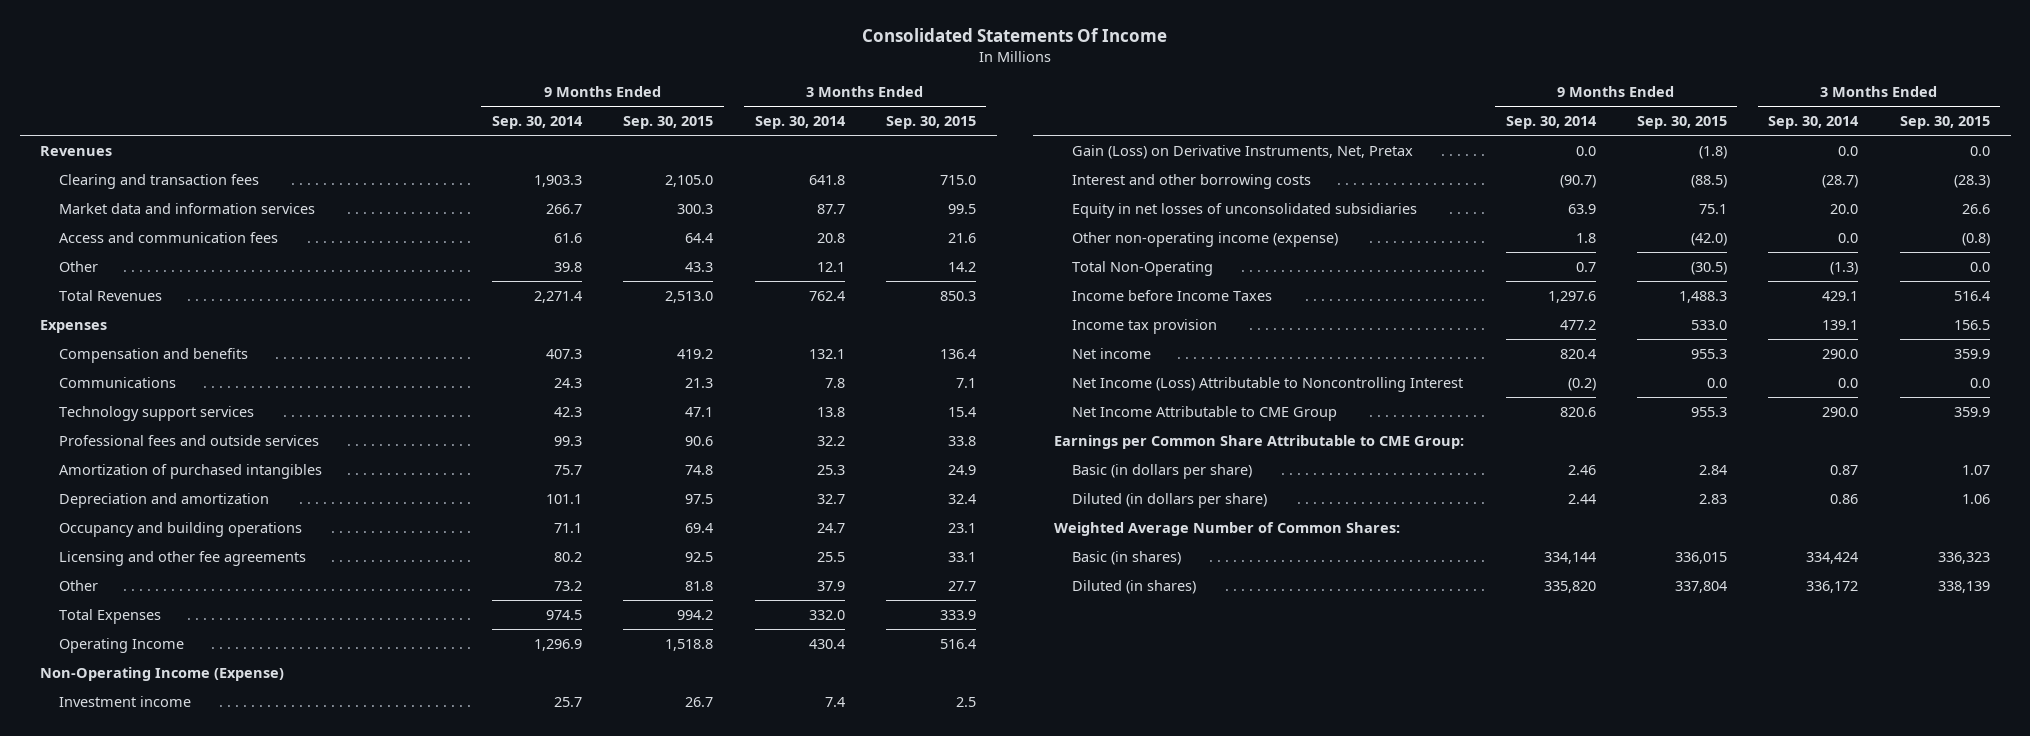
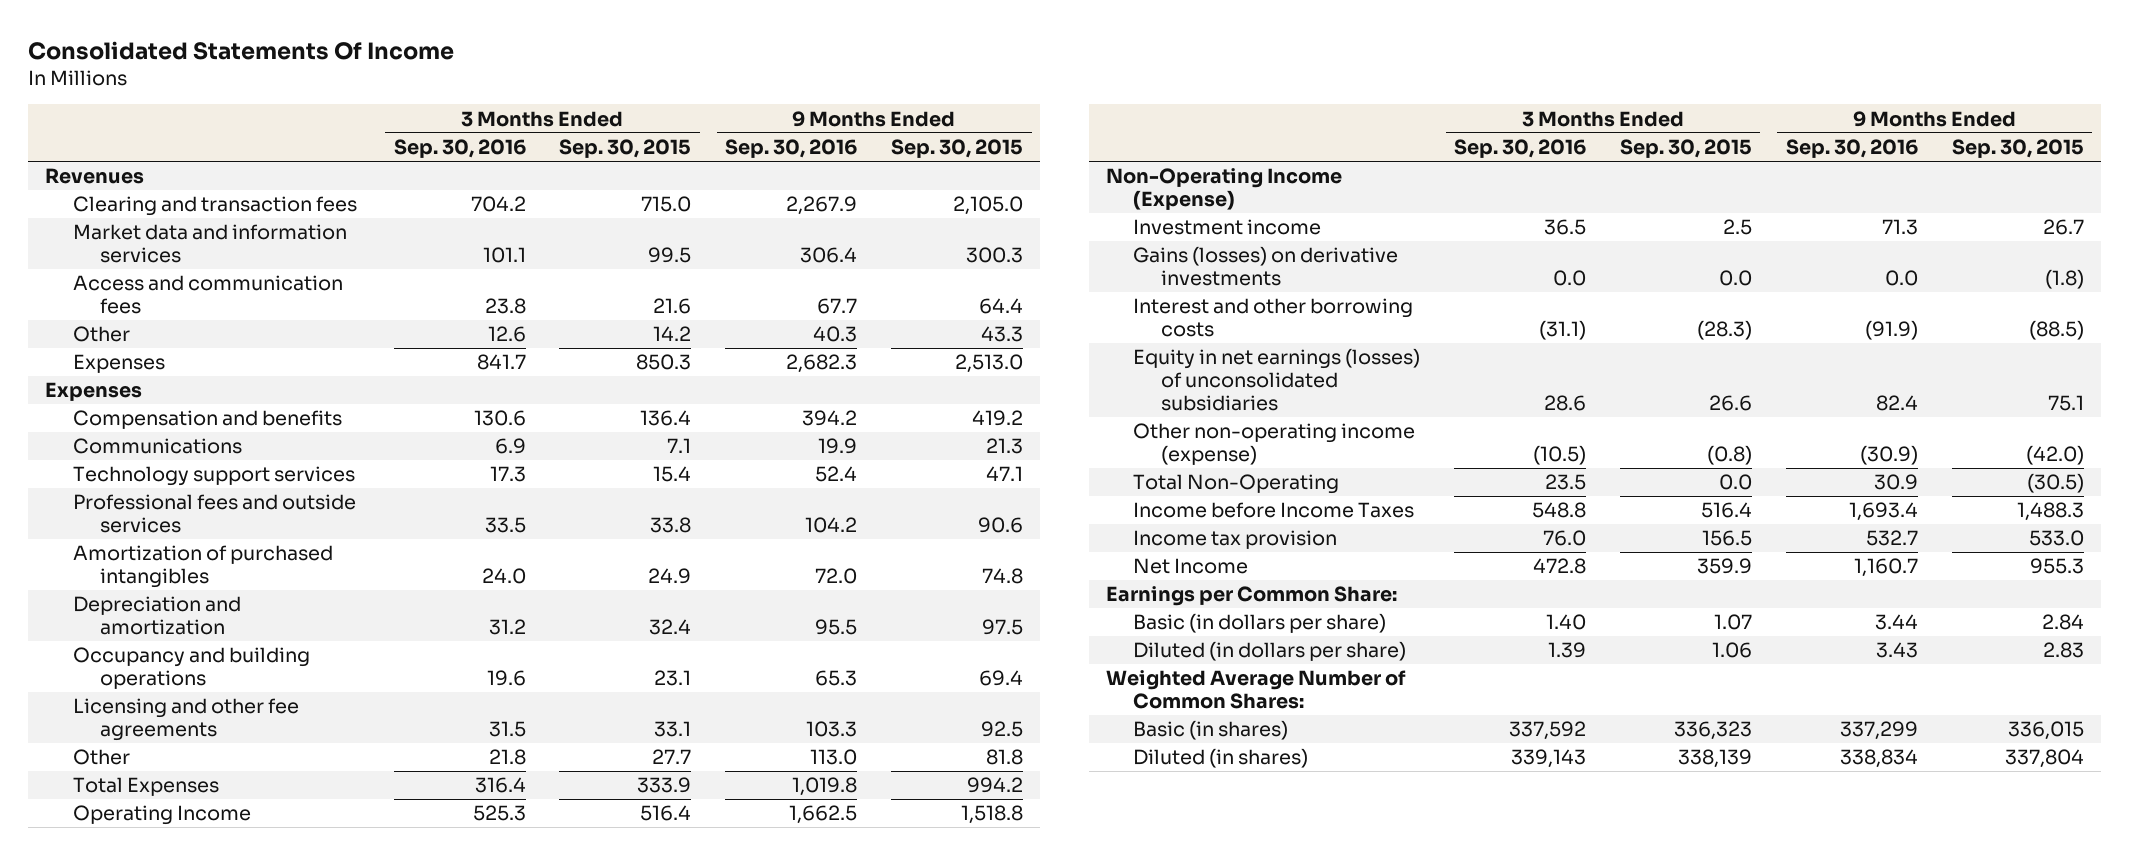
- | 9 Months Ended Sep. 30, 2014 | 9 Months Ended Sep. 30, 2015 | 3 Months Ended Sep. 30, 2014 | 3 Months Ended Sep. 30, 2015
+ | 3 Months Ended Sep. 30, 2016 | 3 Months Ended Sep. 30, 2015 | 9 Months Ended Sep. 30, 2016 | 9 Months Ended Sep. 30, 2015
- Total Revenues | 2,271.4 | 2,513.0 | 762.4 | 850.3
+ Expenses | 841.7 | 850.3 | 2,682.3 | 2,513.0
- Gain (Loss) on Derivative Instruments, Net, Pretax | 0.0 | (1.8) | 0.0 | 0.0
+ Gains (losses) on derivative investments | 0.0 | 0.0 | 0.0 | (1.8)
- Equity in net losses of unconsolidated subsidiaries | 63.9 | 75.1 | 20.0 | 26.6
+ Equity in net earnings (losses) of unconsolidated subsidiaries | 28.6 | 26.6 | 82.4 | 75.1
- Net income | 820.4 | 955.3 | 290.0 | 359.9
- Net Income (Loss) Attributable to Noncontrolling Interest | (0.2) | 0.0 | 0.0 | 0.0
- Net Income Attributable to CME Group | 820.6 | 955.3 | 290.0 | 359.9
- Earnings per Common Share Attributable to CME Group:
+ Net Income | 472.8 | 359.9 | 1,160.7 | 955.3
+ Earnings per Common Share:

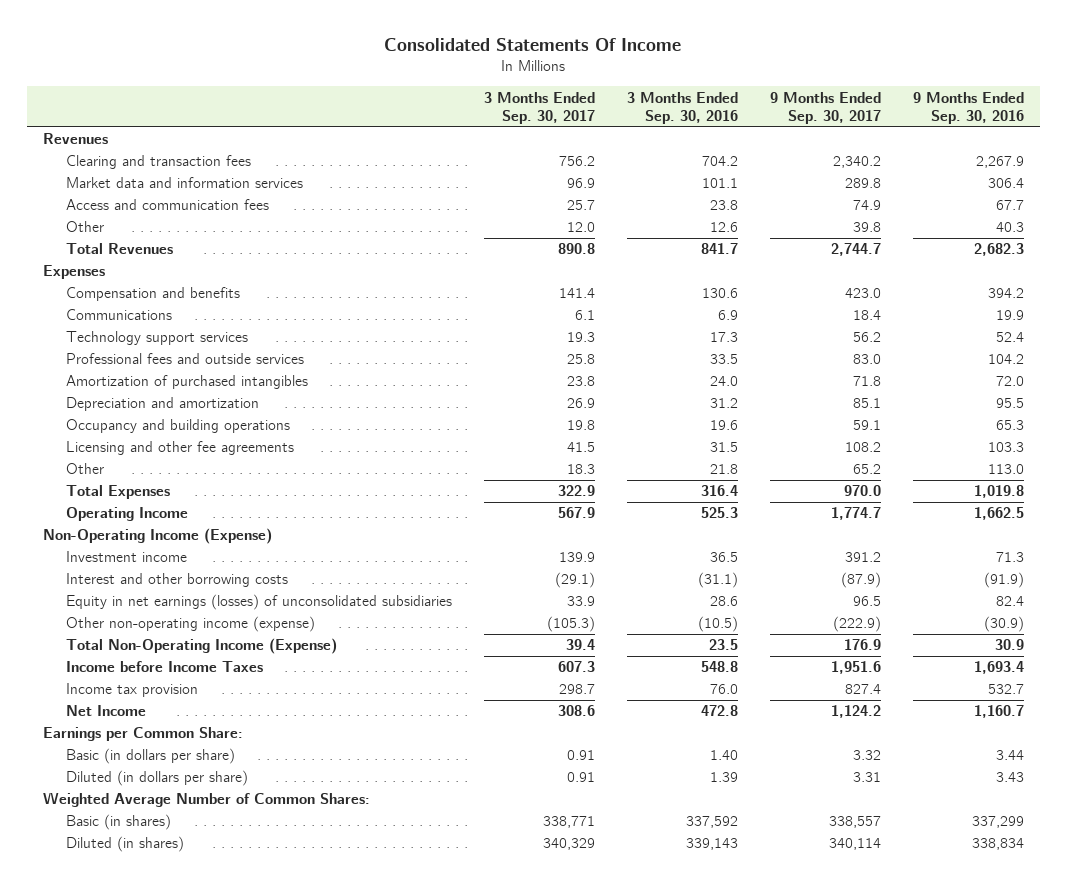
- | 3 Months Ended Sep. 30, 2016 | 3 Months Ended Sep. 30, 2015 | 9 Months Ended Sep. 30, 2016 | 9 Months Ended Sep. 30, 2015
+ | 3 Months Ended Sep. 30, 2017 | 3 Months Ended Sep. 30, 2016 | 9 Months Ended Sep. 30, 2017 | 9 Months Ended Sep. 30, 2016
- Expenses | 841.7 | 850.3 | 2,682.3 | 2,513.0
+ Total Revenues | 890.8 | 841.7 | 2,744.7 | 2,682.3
- Gains (losses) on derivative investments | 0.0 | 0.0 | 0.0 | (1.8)
- Total Non-Operating | 23.5 | 0.0 | 30.9 | (30.5)
+ Total Non-Operating Income (Expense) | 39.4 | 23.5 | 176.9 | 30.9

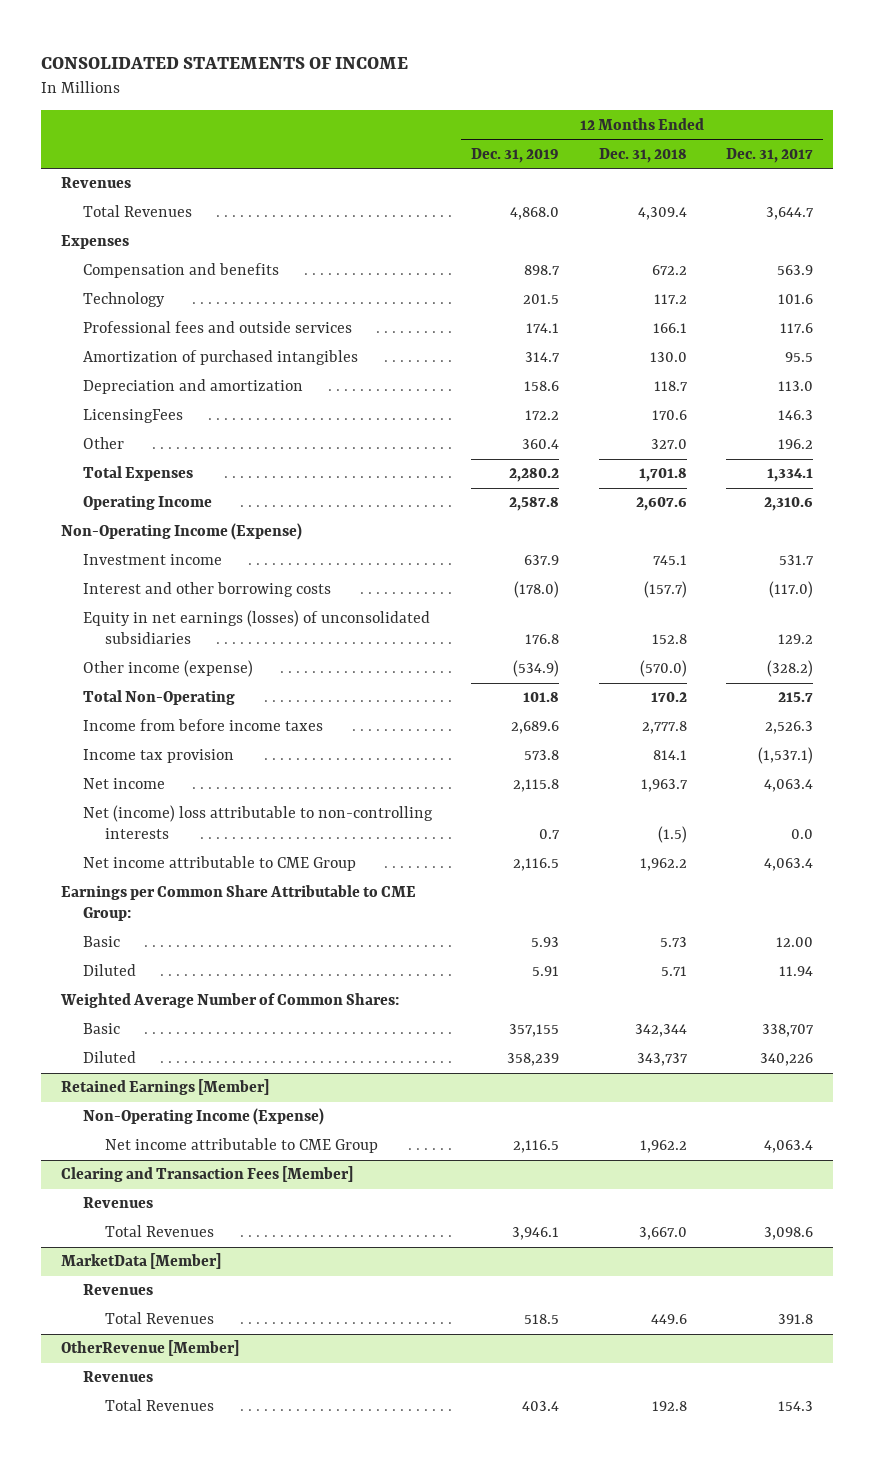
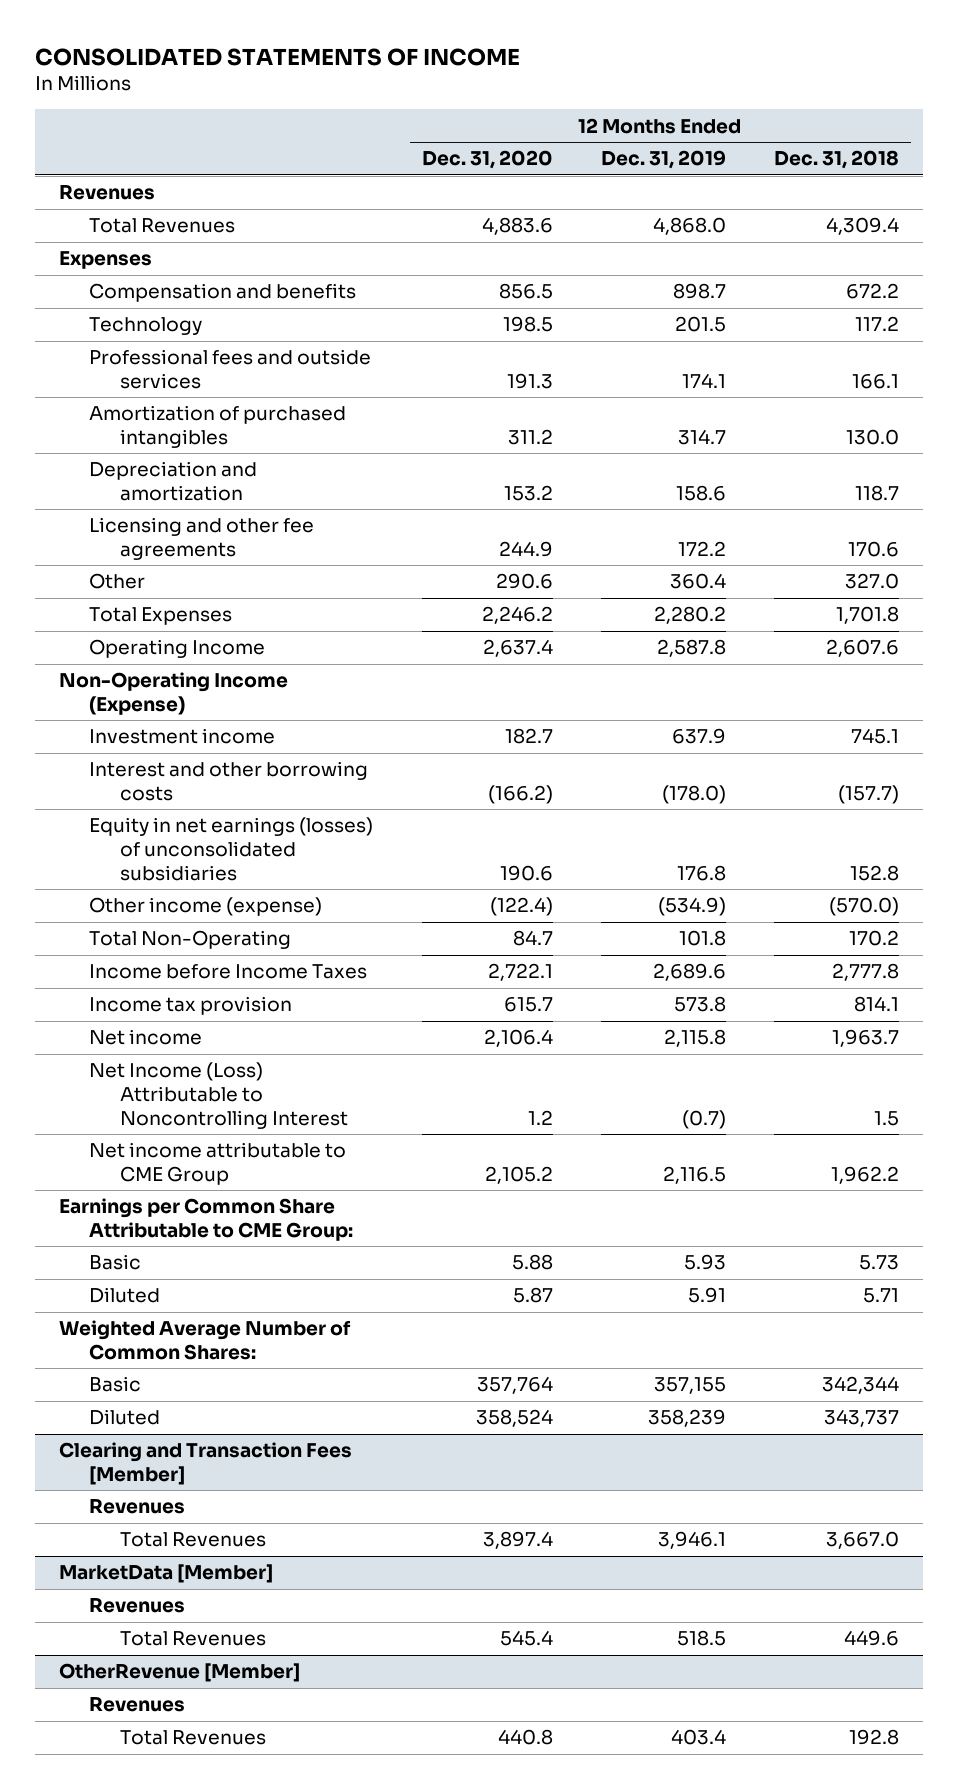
- | 12 Months Ended Dec. 31, 2019 | 12 Months Ended Dec. 31, 2018 | 12 Months Ended Dec. 31, 2017
+ | 12 Months Ended Dec. 31, 2020 | 12 Months Ended Dec. 31, 2019 | 12 Months Ended Dec. 31, 2018
- LicensingFees | 172.2 | 170.6 | 146.3
+ Licensing and other fee agreements | 244.9 | 172.2 | 170.6
- Income from before income taxes | 2,689.6 | 2,777.8 | 2,526.3
+ Income before Income Taxes | 2,722.1 | 2,689.6 | 2,777.8
- Net (income) loss attributable to non-controlling interests | 0.7 | (1.5) | 0.0
+ Net Income (Loss) Attributable to Noncontrolling Interest | 1.2 | (0.7) | 1.5
- Retained Earnings [Member]
- Non-Operating Income (Expense)
- Net income attributable to CME Group | 2,116.5 | 1,962.2 | 4,063.4

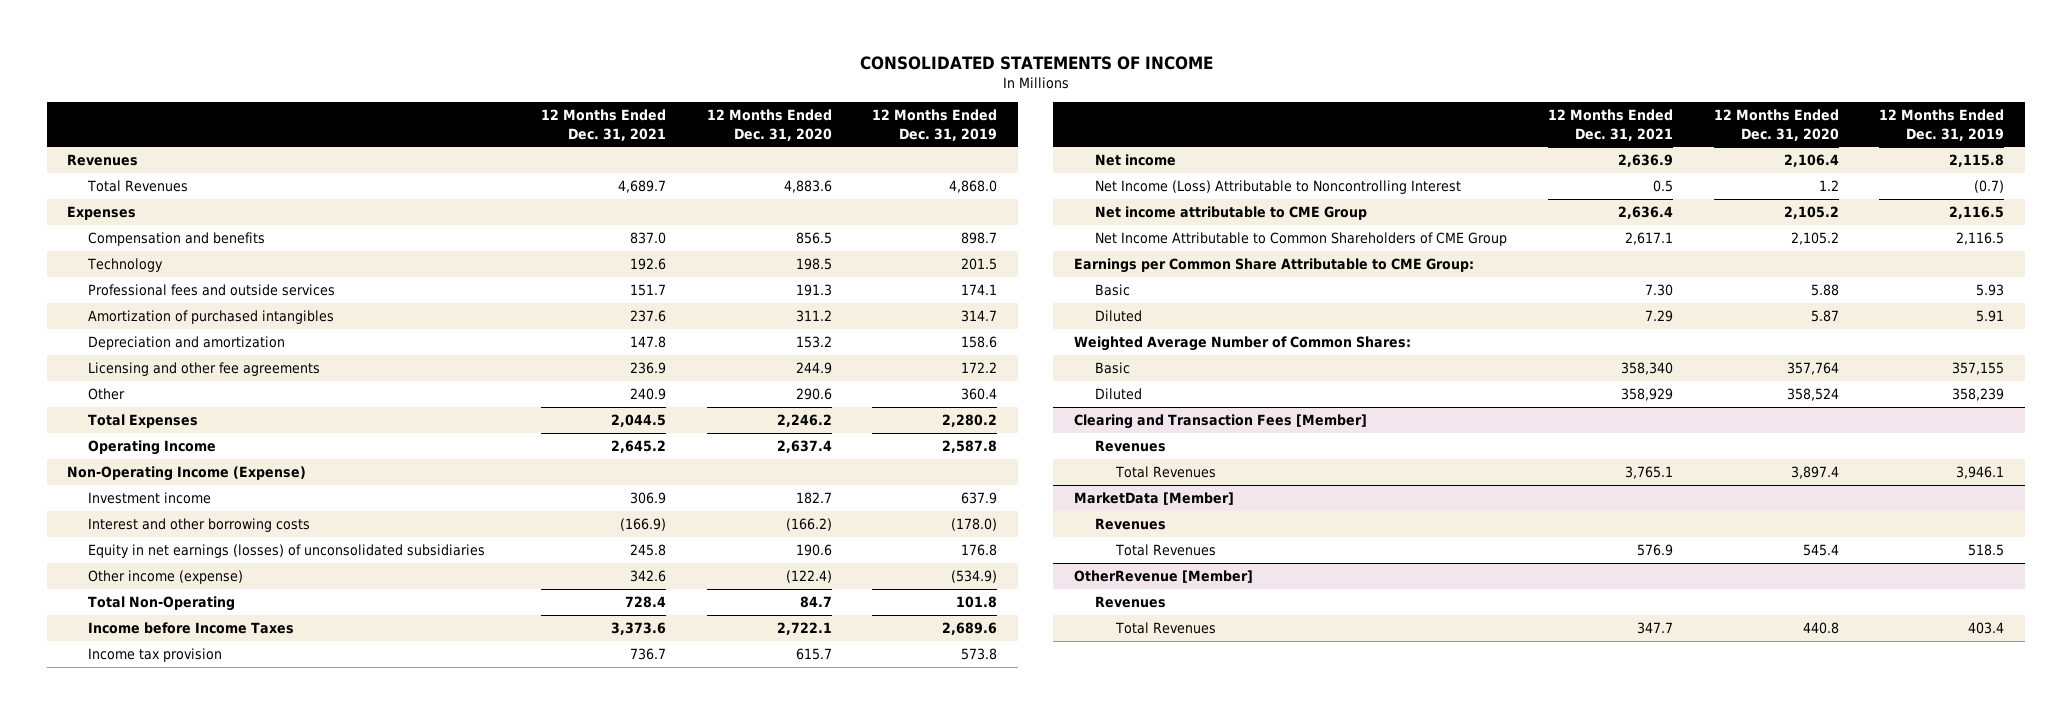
- | 12 Months Ended Dec. 31, 2020 | 12 Months Ended Dec. 31, 2019 | 12 Months Ended Dec. 31, 2018
+ | 12 Months Ended Dec. 31, 2021 | 12 Months Ended Dec. 31, 2020 | 12 Months Ended Dec. 31, 2019
+ Net Income Attributable to Common Shareholders of CME Group | 2,617.1 | 2,105.2 | 2,116.5

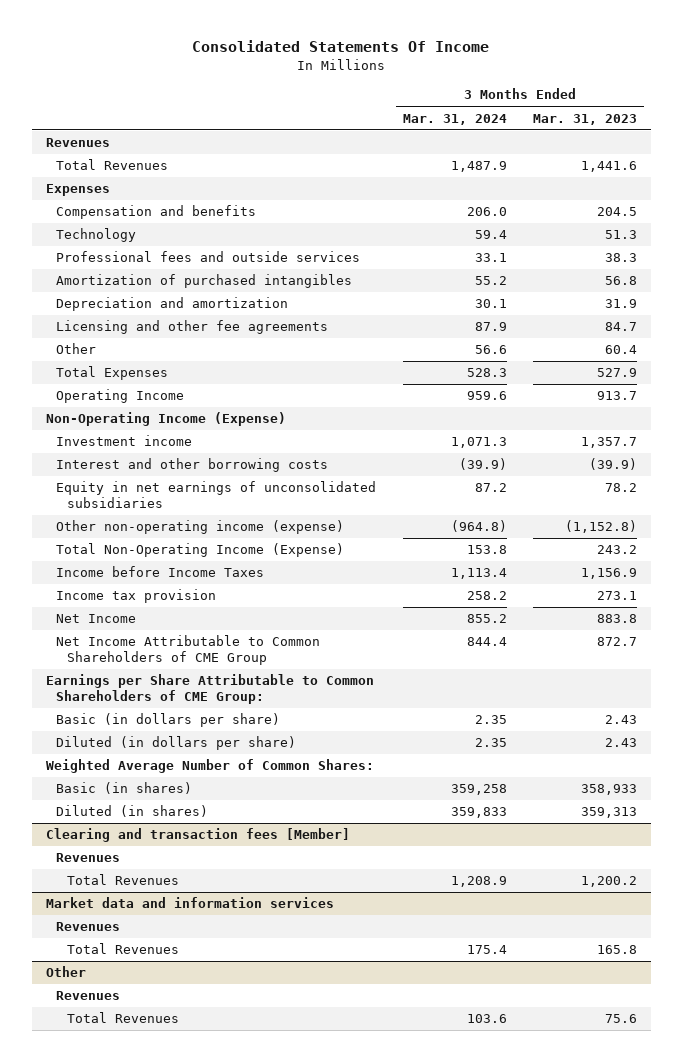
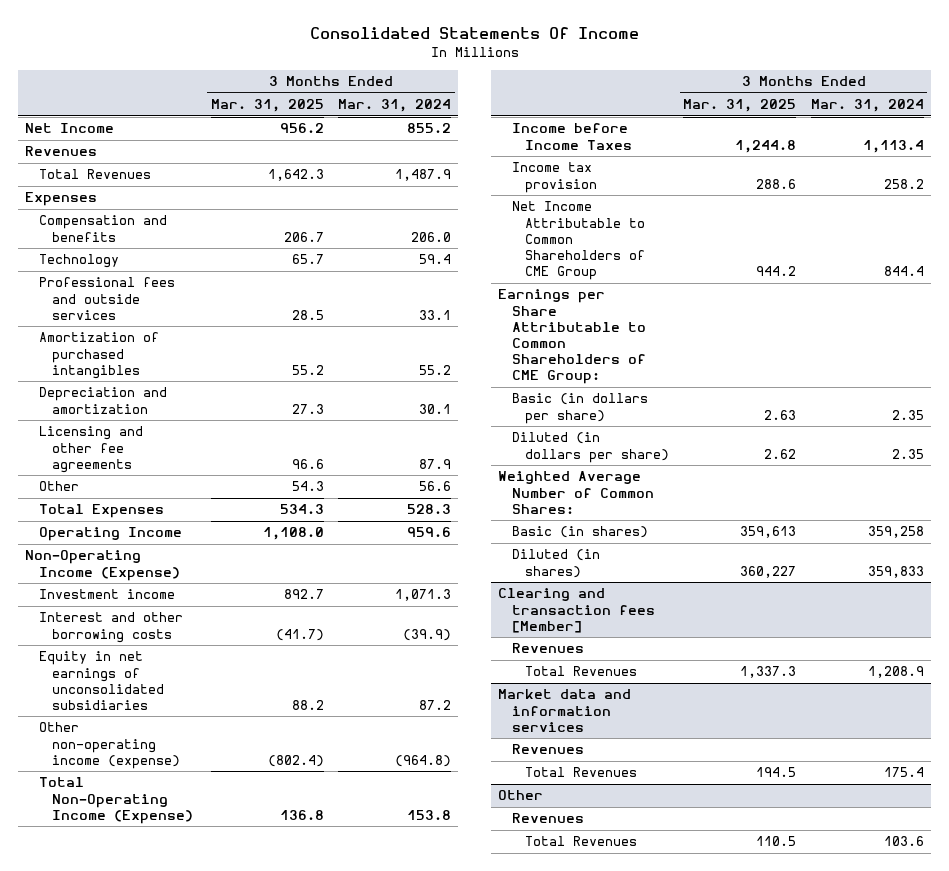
- | 3 Months Ended Mar. 31, 2024 | 3 Months Ended Mar. 31, 2023
+ | 3 Months Ended Mar. 31, 2025 | 3 Months Ended Mar. 31, 2024
moved up: Net Income | 956.2 | 855.2

